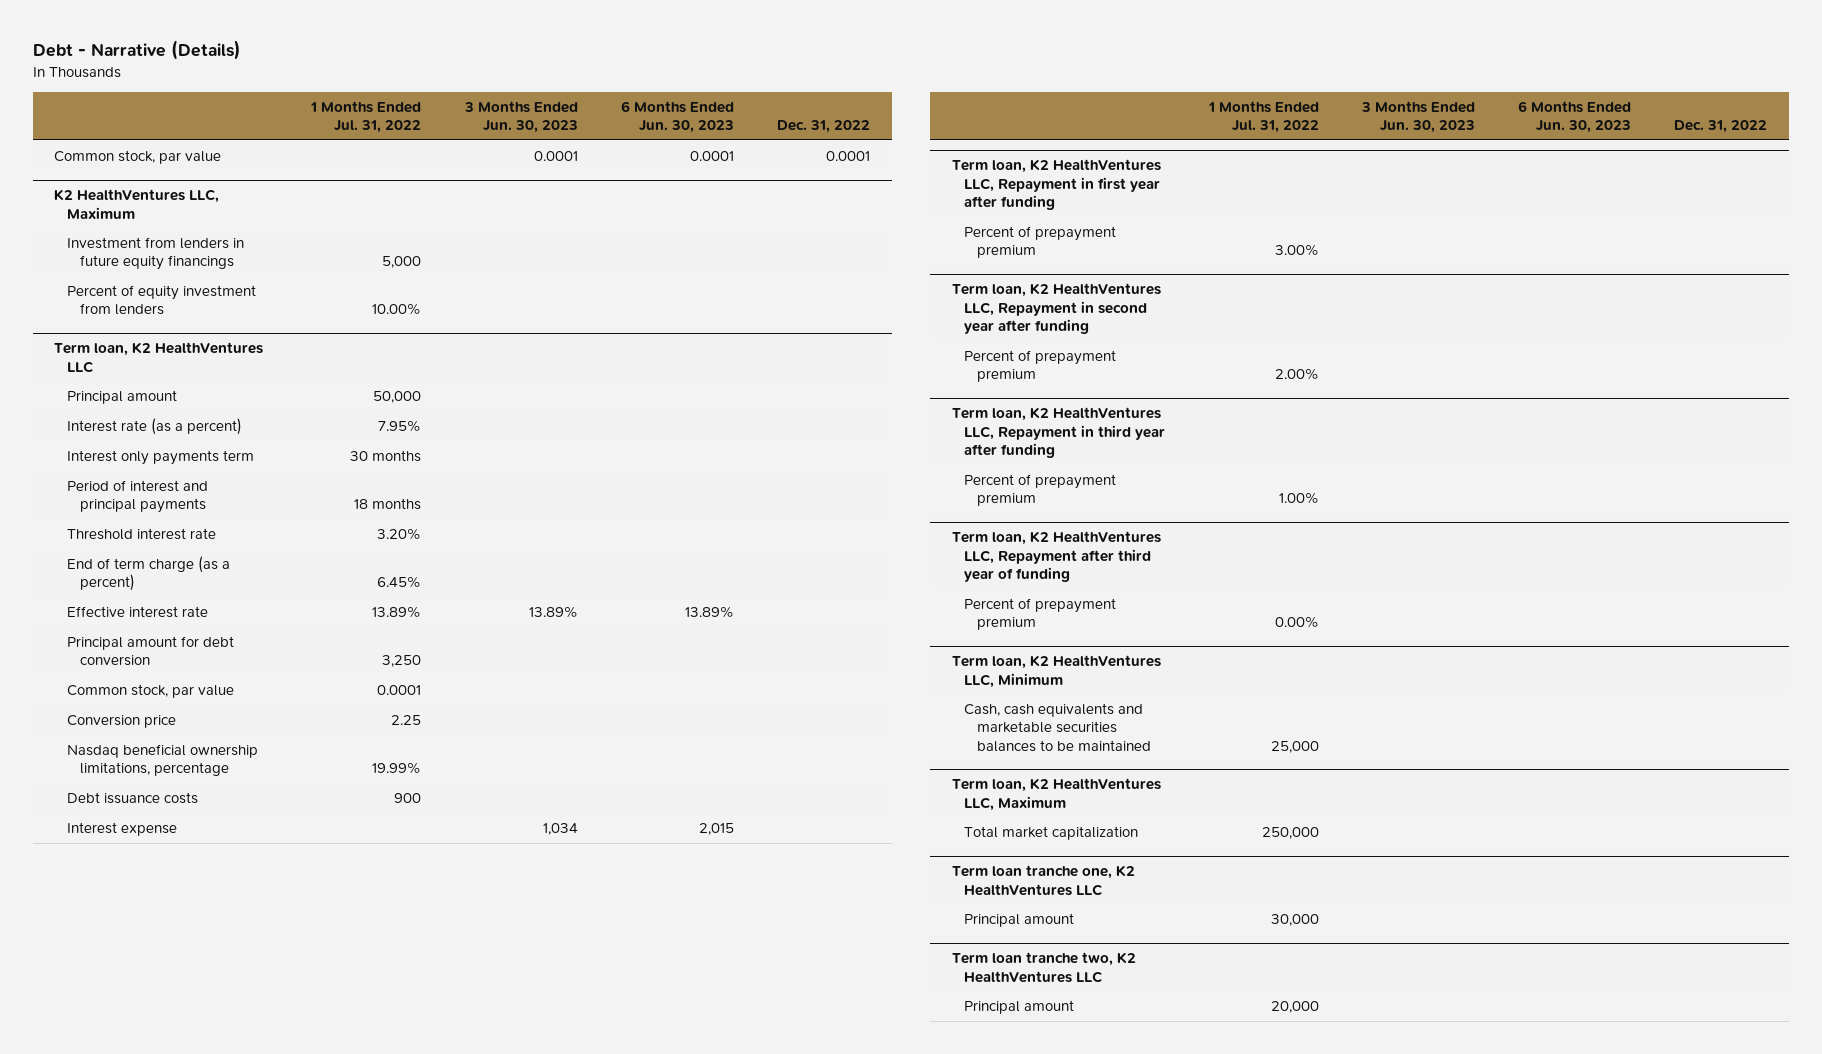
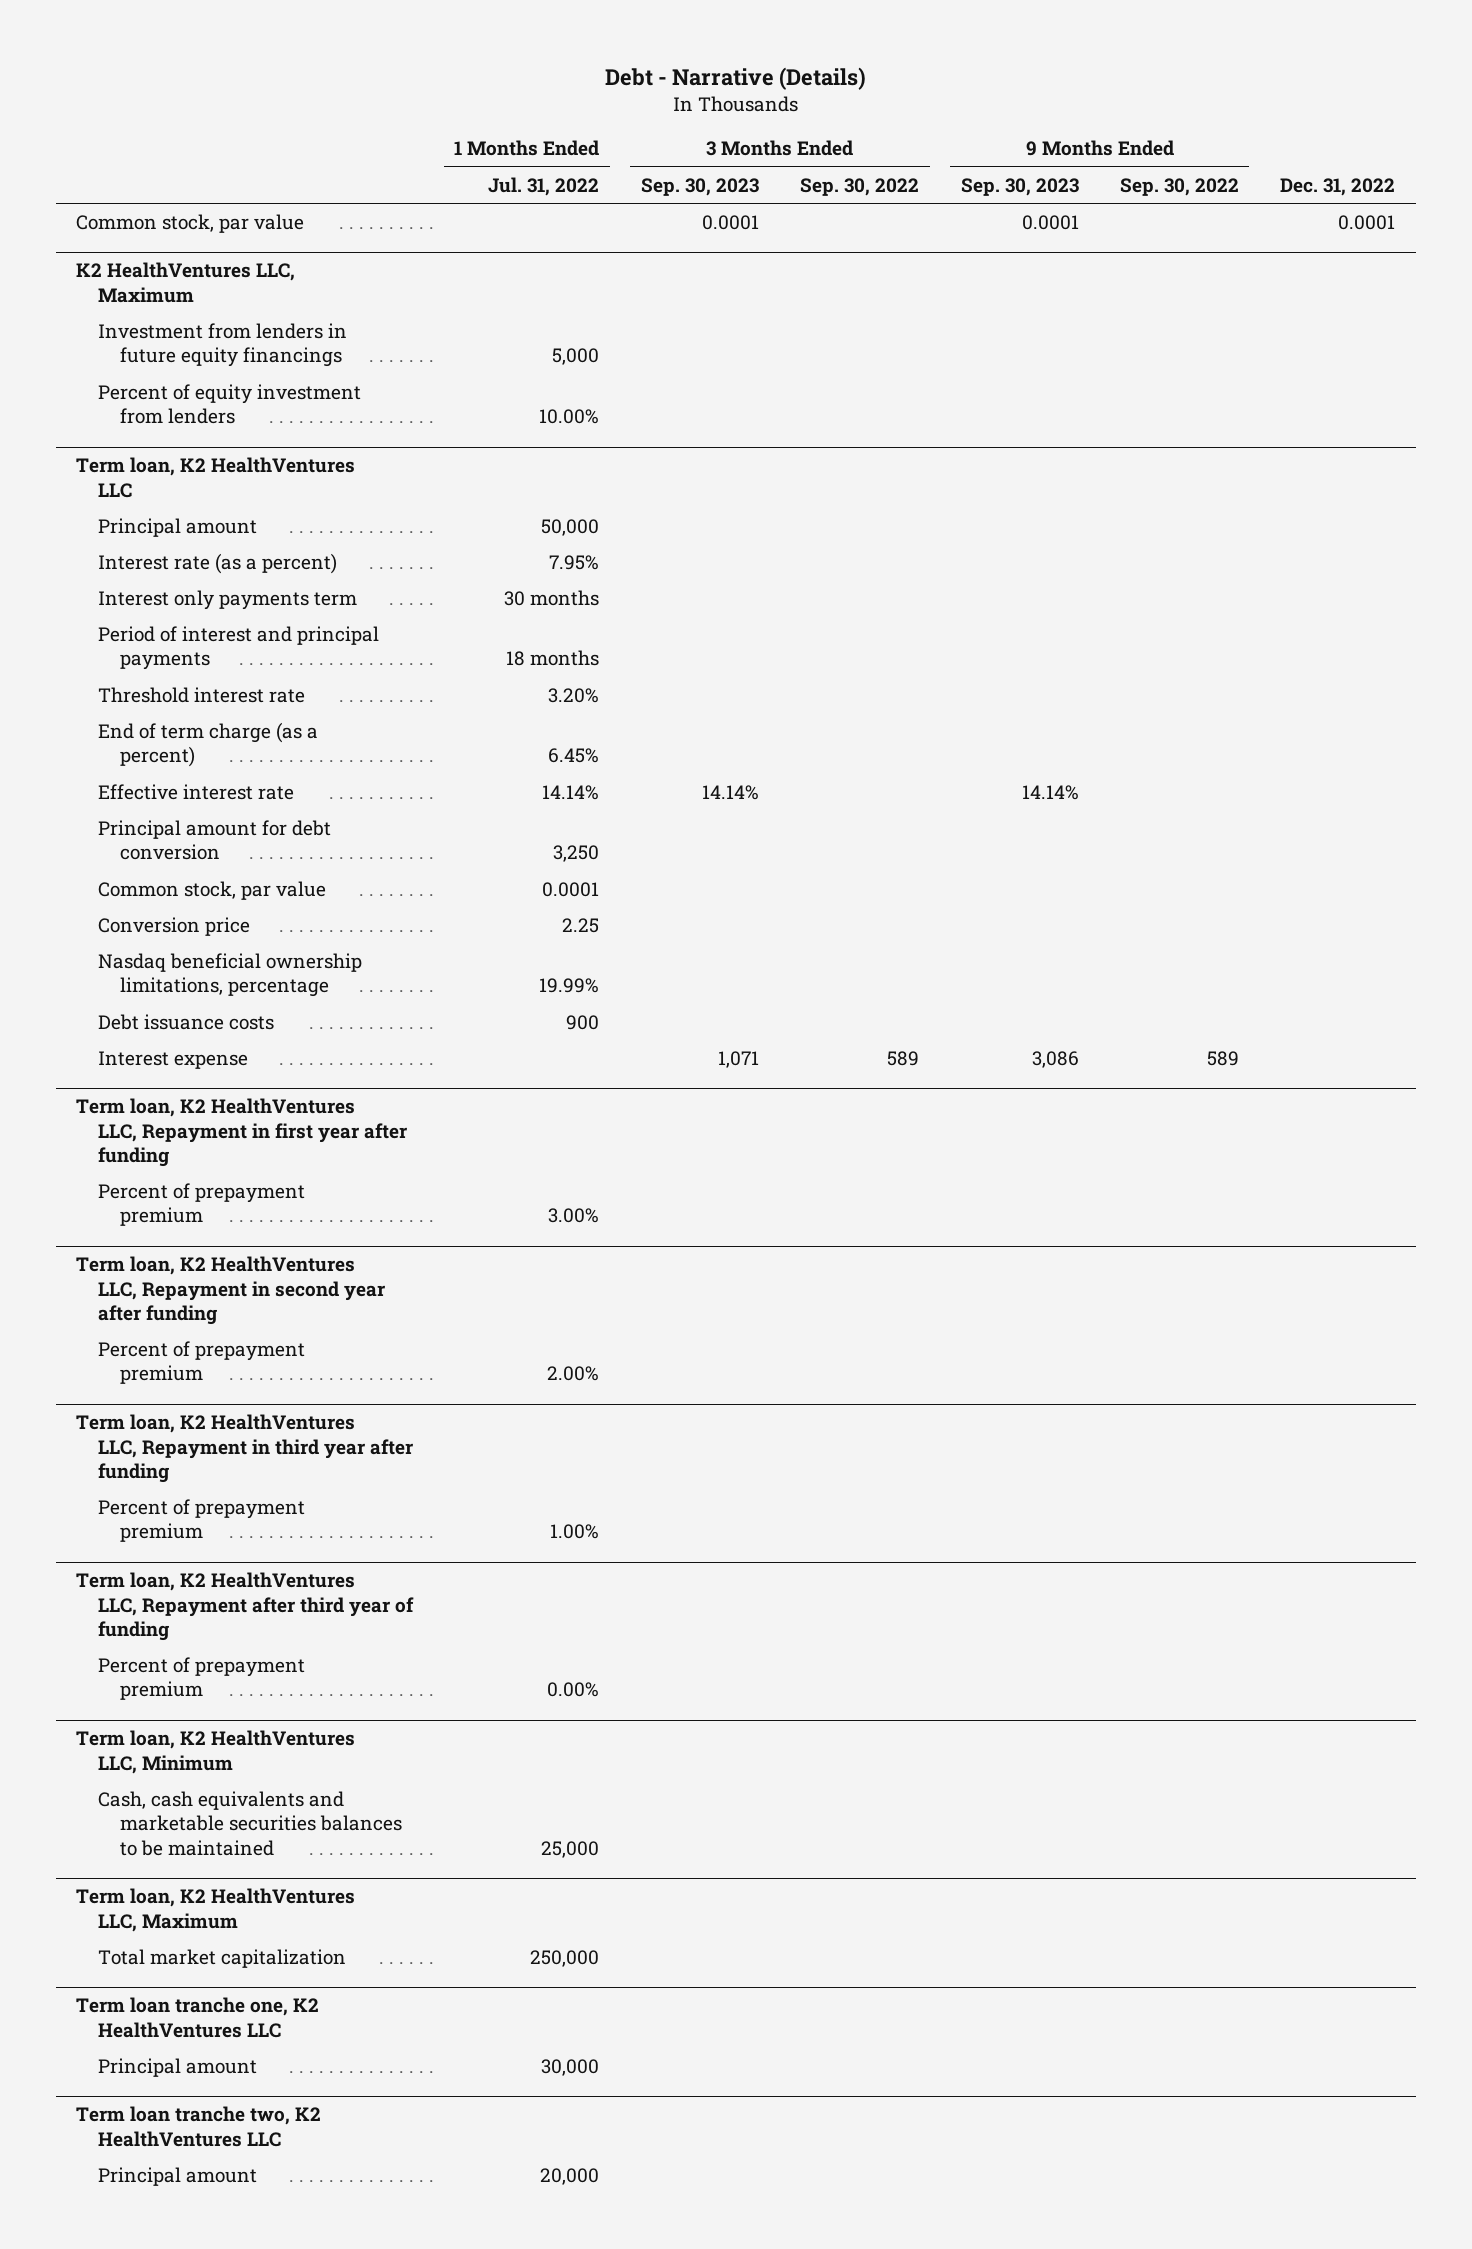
- | 1 Months Ended Jul. 31, 2022 | 3 Months Ended Jun. 30, 2023 | 6 Months Ended Jun. 30, 2023 | Dec. 31, 2022
+ | 1 Months Ended Jul. 31, 2022 | 3 Months Ended Sep. 30, 2023 | 3 Months Ended Sep. 30, 2022 | 9 Months Ended Sep. 30, 2023 | 9 Months Ended Sep. 30, 2022 | Dec. 31, 2022
@ Term loan, K2 HealthVentures LLC
- Effective interest rate | 13.89% | 13.89% | 13.89% |
+ Effective interest rate | 14.14% | 14.14% | | 14.14% | |

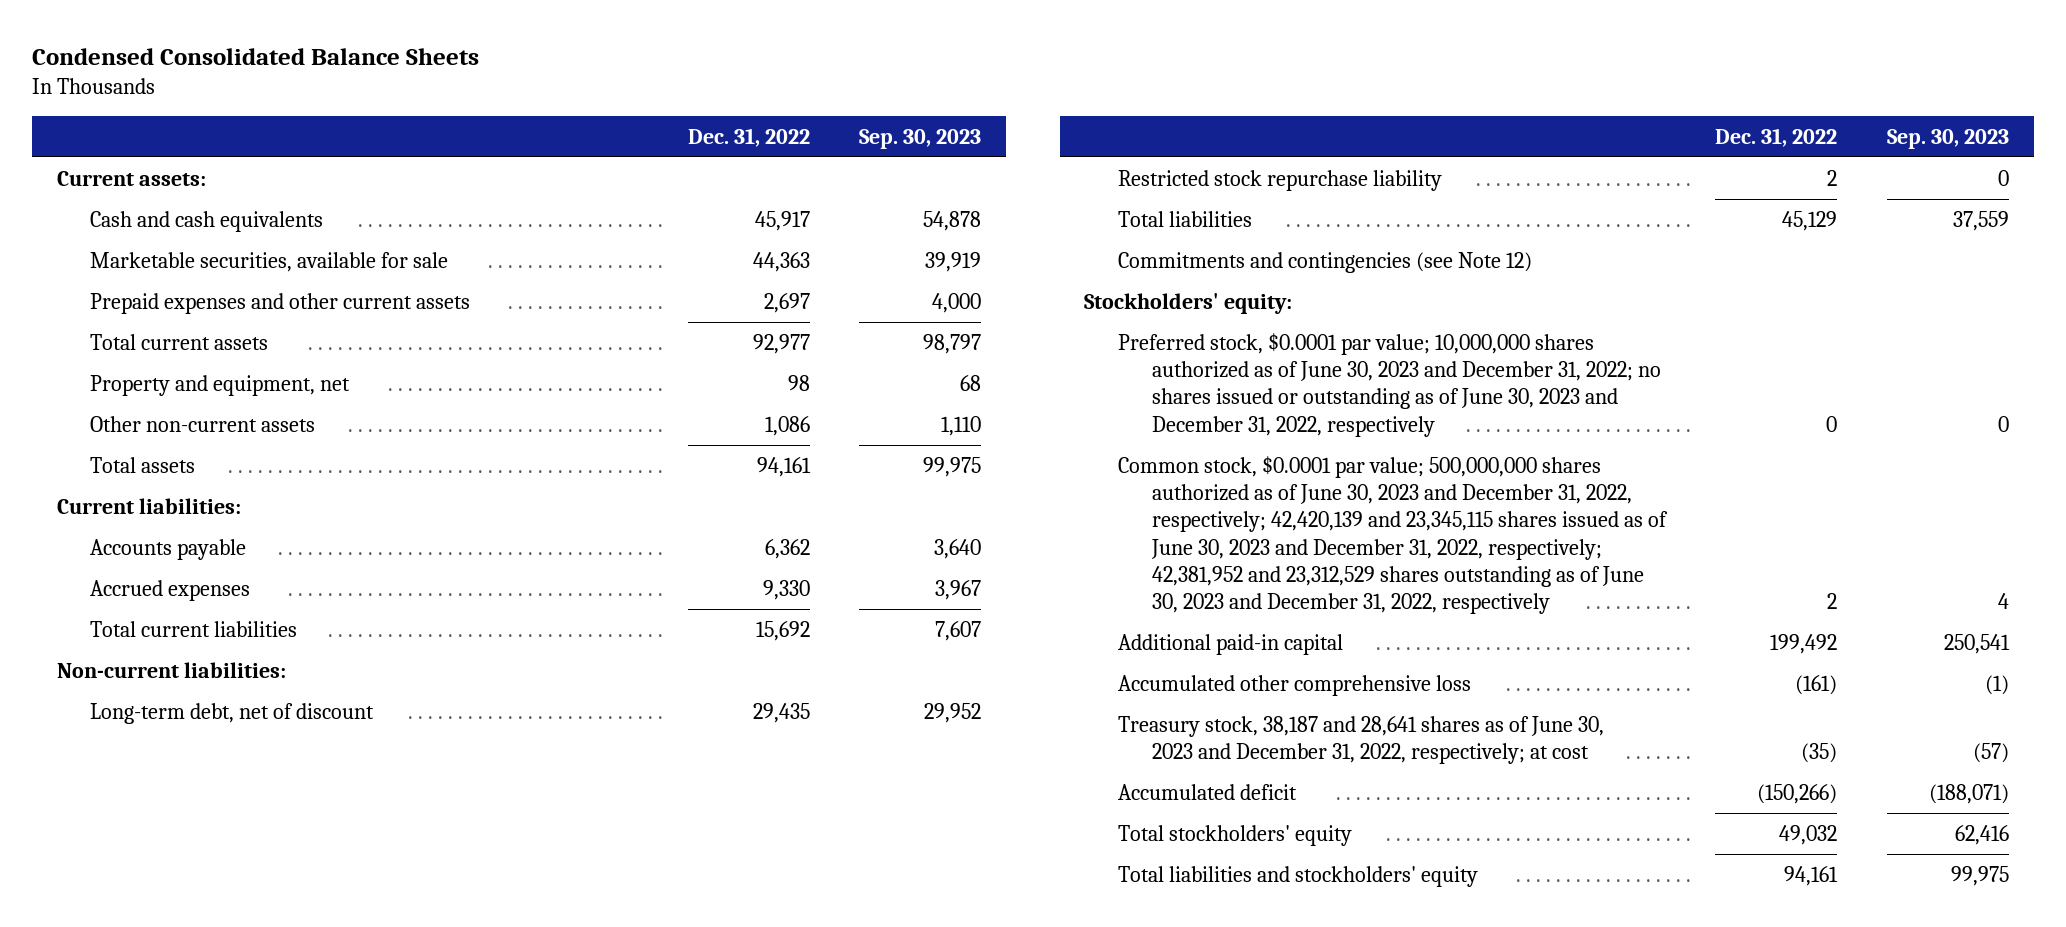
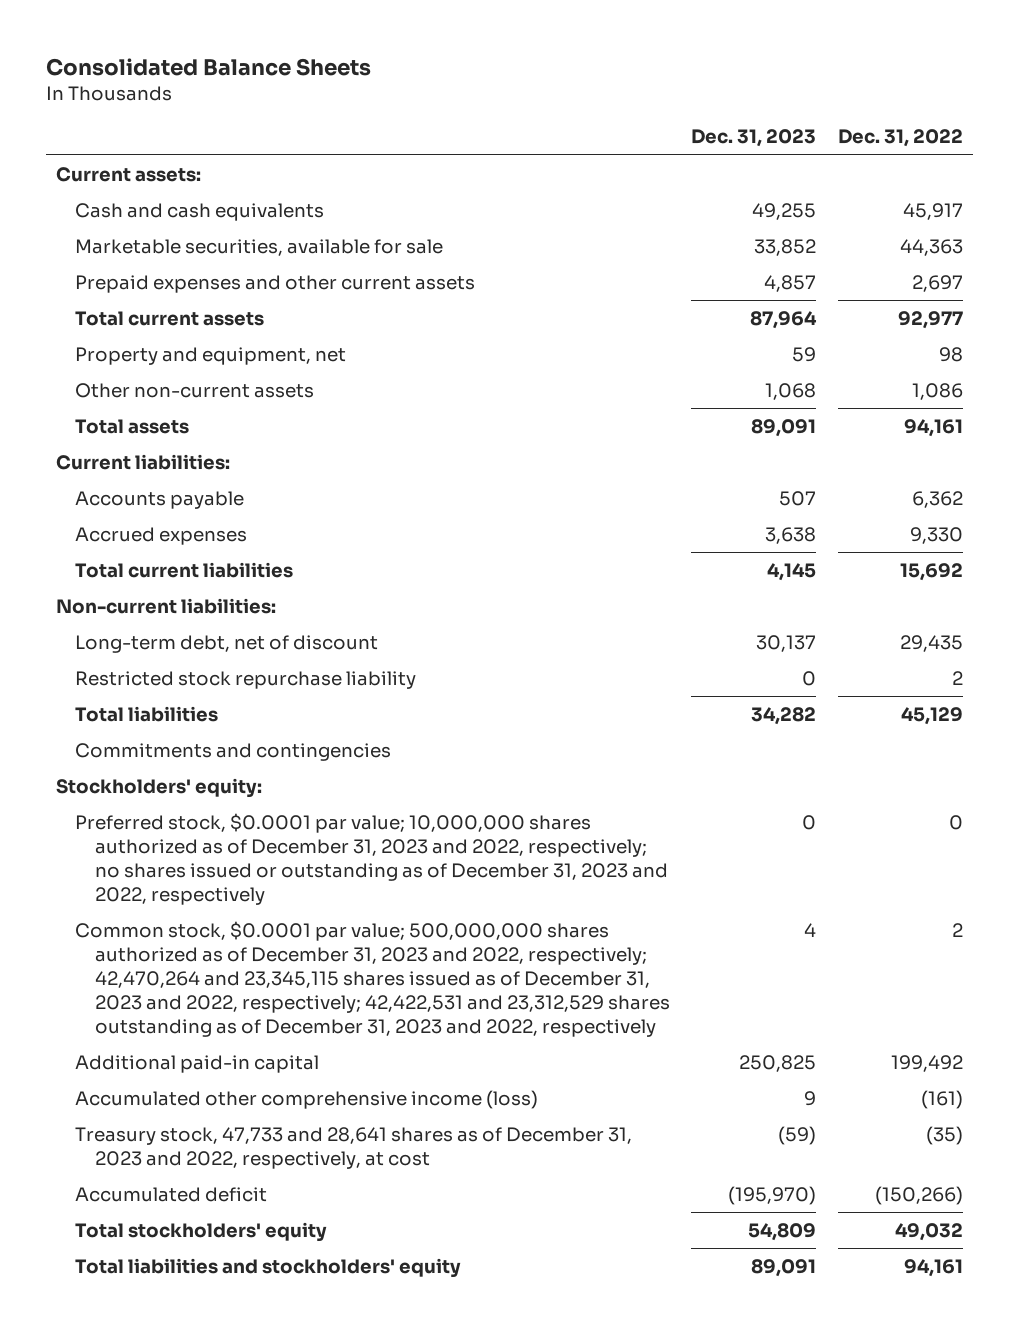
- Condensed Consolidated Balance Sheets
+ Consolidated Balance Sheets
- | Dec. 31, 2022 | Sep. 30, 2023
+ | Dec. 31, 2023 | Dec. 31, 2022
- Commitments and contingencies (see Note 12)
+ Commitments and contingencies
- Preferred stock, $0.0001 par value; 10,000,000 shares authorized as of June 30, 2023 and December 31, 2022; no shares issued or outstanding as of June 30, 2023 and December 31, 2022, respectively | 0 | 0
- Common stock, $0.0001 par value; 500,000,000 shares authorized as of June 30, 2023 and December 31, 2022, respectively; 42,420,139 and 23,345,115 shares issued as of June 30, 2023 and December 31, 2022, respectively; 42,381,952 and 23,312,529 shares outstanding as of June 30, 2023 and December 31, 2022, respectively | 2 | 4
+ Preferred stock, $0.0001 par value; 10,000,000 shares authorized as of December 31, 2023 and 2022, respectively; no shares issued or outstanding as of December 31, 2023 and 2022, respectively | 0 | 0
+ Common stock, $0.0001 par value; 500,000,000 shares authorized as of December 31, 2023 and 2022, respectively; 42,470,264 and 23,345,115 shares issued as of December 31, 2023 and 2022, respectively; 42,422,531 and 23,312,529 shares outstanding as of December 31, 2023 and 2022, respectively | 4 | 2
- Accumulated other comprehensive loss | (161) | (1)
- Treasury stock, 38,187 and 28,641 shares as of June 30, 2023 and December 31, 2022, respectively; at cost | (35) | (57)
+ Accumulated other comprehensive income (loss) | 9 | (161)
+ Treasury stock, 47,733 and 28,641 shares as of December 31, 2023 and 2022, respectively, at cost | (59) | (35)

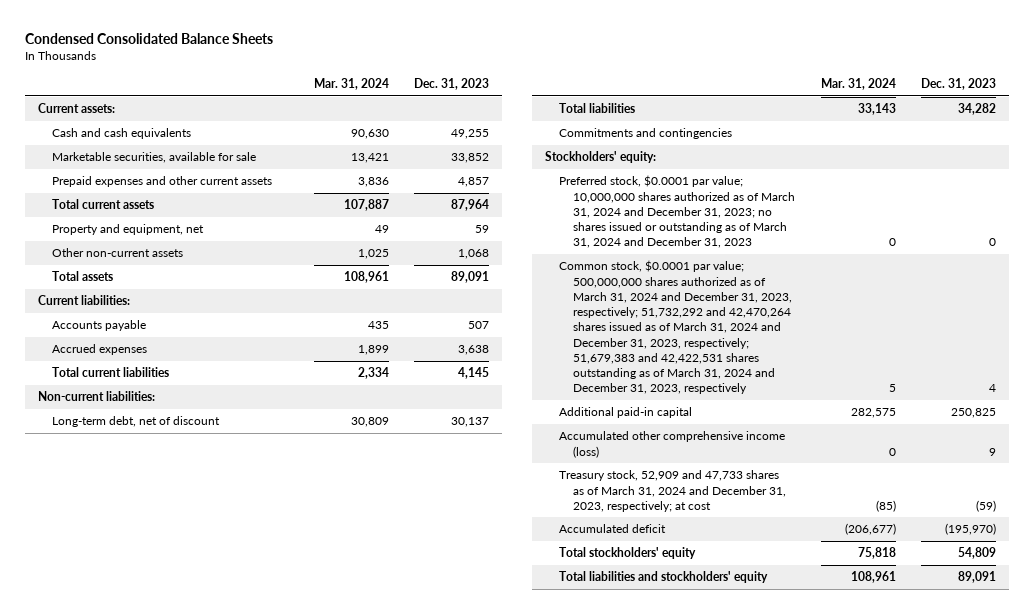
- Consolidated Balance Sheets
+ Condensed Consolidated Balance Sheets
- | Dec. 31, 2023 | Dec. 31, 2022
+ | Mar. 31, 2024 | Dec. 31, 2023
- Restricted stock repurchase liability | 0 | 2
- Preferred stock, $0.0001 par value; 10,000,000 shares authorized as of December 31, 2023 and 2022, respectively; no shares issued or outstanding as of December 31, 2023 and 2022, respectively | 0 | 0
- Common stock, $0.0001 par value; 500,000,000 shares authorized as of December 31, 2023 and 2022, respectively; 42,470,264 and 23,345,115 shares issued as of December 31, 2023 and 2022, respectively; 42,422,531 and 23,312,529 shares outstanding as of December 31, 2023 and 2022, respectively | 4 | 2
+ Preferred stock, $0.0001 par value; 10,000,000 shares authorized as of March 31, 2024 and December 31, 2023; no shares issued or outstanding as of March 31, 2024 and December 31, 2023 | 0 | 0
+ Common stock, $0.0001 par value; 500,000,000 shares authorized as of March 31, 2024 and December 31, 2023, respectively; 51,732,292 and 42,470,264 shares issued as of March 31, 2024 and December 31, 2023, respectively; 51,679,383 and 42,422,531 shares outstanding as of March 31, 2024 and December 31, 2023, respectively | 5 | 4
- Treasury stock, 47,733 and 28,641 shares as of December 31, 2023 and 2022, respectively, at cost | (59) | (35)
+ Treasury stock, 52,909 and 47,733 shares as of March 31, 2024 and December 31, 2023, respectively; at cost | (85) | (59)

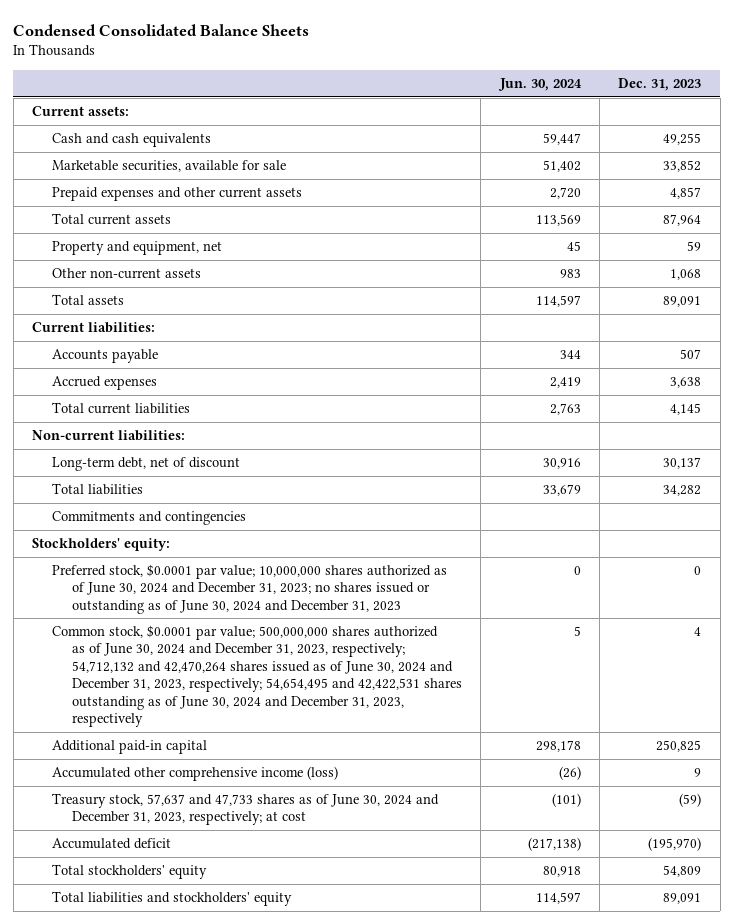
- | Mar. 31, 2024 | Dec. 31, 2023
+ | Jun. 30, 2024 | Dec. 31, 2023
- Preferred stock, $0.0001 par value; 10,000,000 shares authorized as of March 31, 2024 and December 31, 2023; no shares issued or outstanding as of March 31, 2024 and December 31, 2023 | 0 | 0
- Common stock, $0.0001 par value; 500,000,000 shares authorized as of March 31, 2024 and December 31, 2023, respectively; 51,732,292 and 42,470,264 shares issued as of March 31, 2024 and December 31, 2023, respectively; 51,679,383 and 42,422,531 shares outstanding as of March 31, 2024 and December 31, 2023, respectively | 5 | 4
+ Preferred stock, $0.0001 par value; 10,000,000 shares authorized as of June 30, 2024 and December 31, 2023; no shares issued or outstanding as of June 30, 2024 and December 31, 2023 | 0 | 0
+ Common stock, $0.0001 par value; 500,000,000 shares authorized as of June 30, 2024 and December 31, 2023, respectively; 54,712,132 and 42,470,264 shares issued as of June 30, 2024 and December 31, 2023, respectively; 54,654,495 and 42,422,531 shares outstanding as of June 30, 2024 and December 31, 2023, respectively | 5 | 4
- Treasury stock, 52,909 and 47,733 shares as of March 31, 2024 and December 31, 2023, respectively; at cost | (85) | (59)
+ Treasury stock, 57,637 and 47,733 shares as of June 30, 2024 and December 31, 2023, respectively; at cost | (101) | (59)

